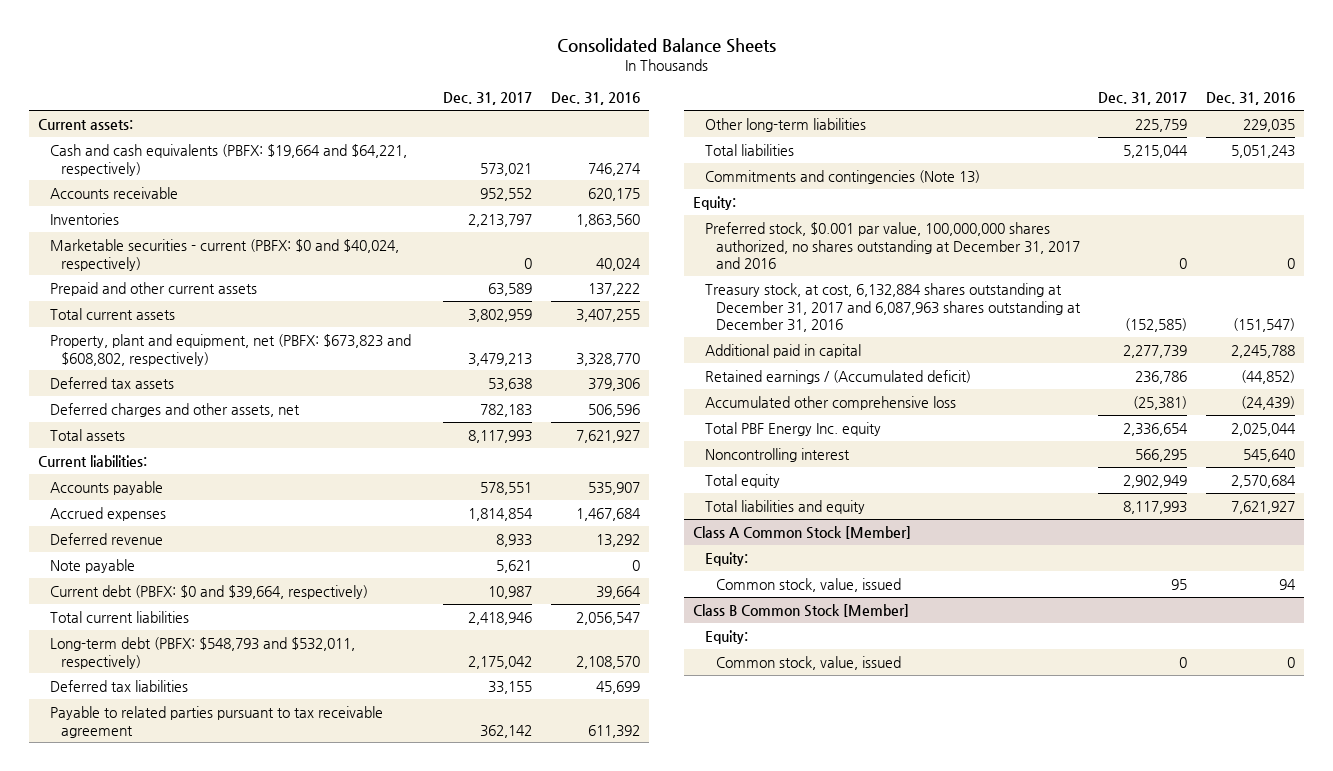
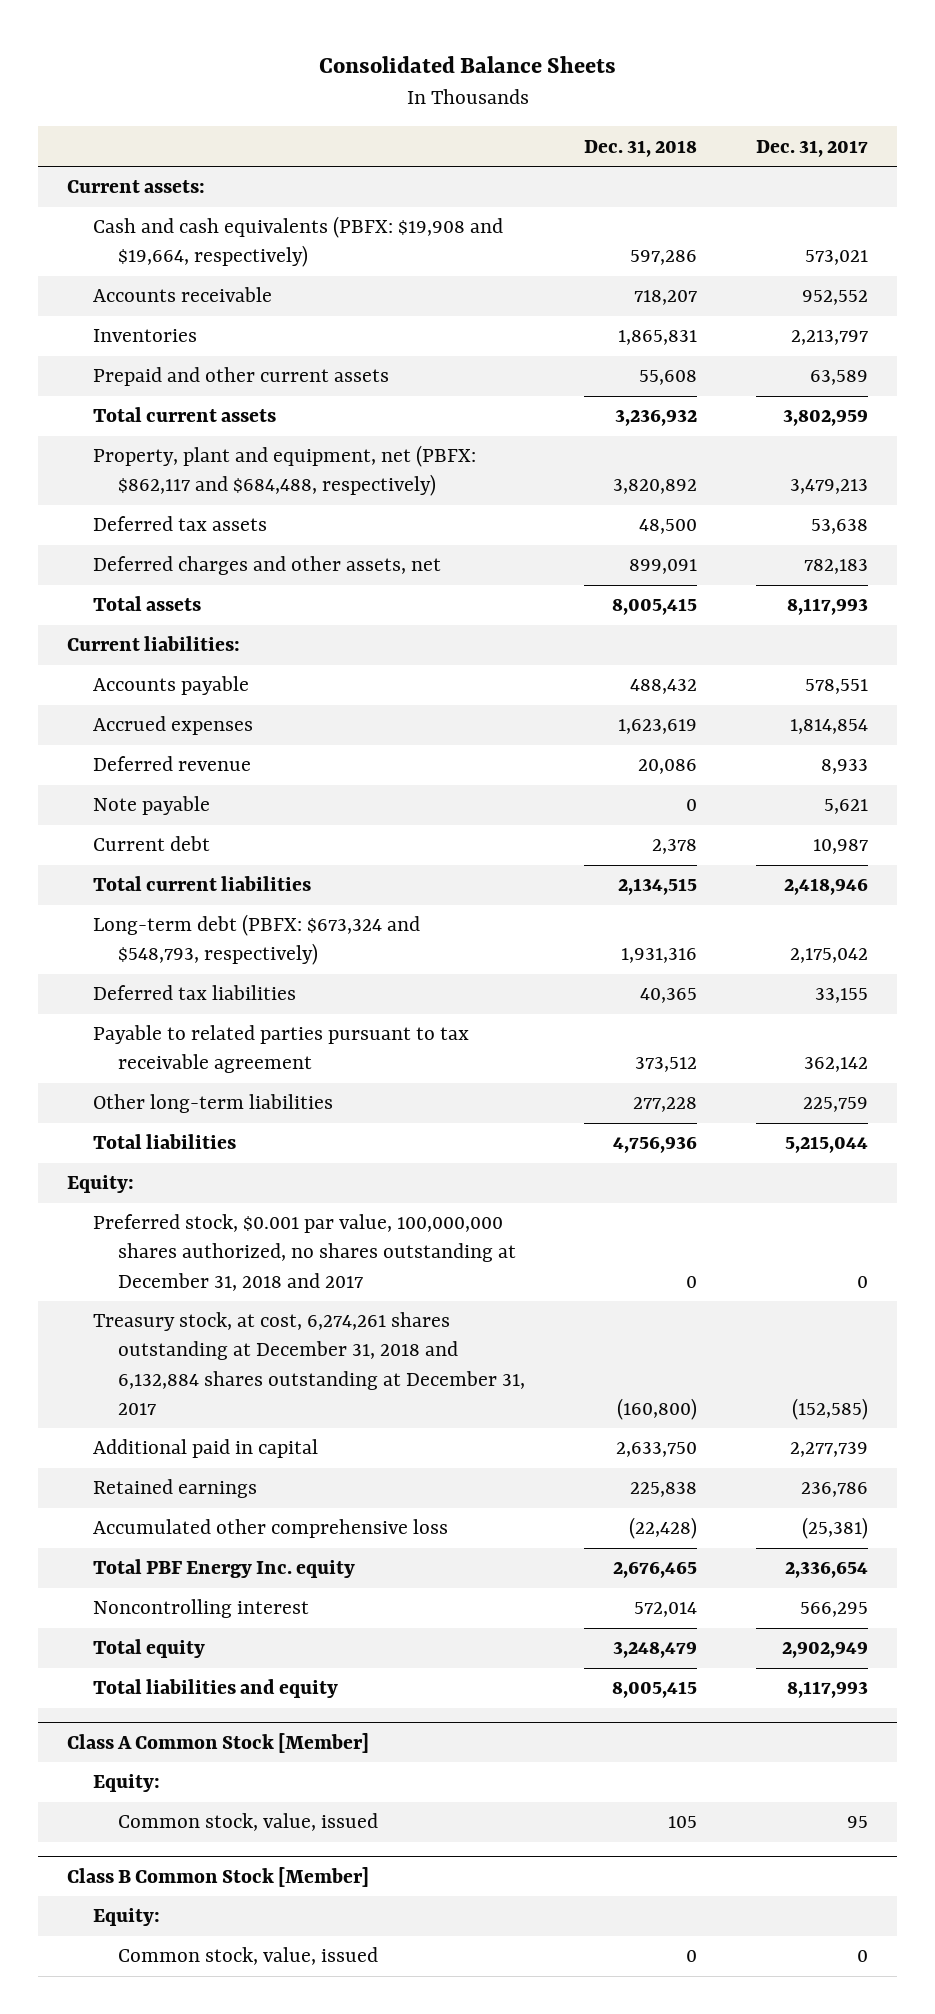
- | Dec. 31, 2017 | Dec. 31, 2016
+ | Dec. 31, 2018 | Dec. 31, 2017
- Cash and cash equivalents (PBFX: $19,664 and $64,221, respectively) | 573,021 | 746,274
+ Cash and cash equivalents (PBFX: $19,908 and $19,664, respectively) | 597,286 | 573,021
- Marketable securities - current (PBFX: $0 and $40,024, respectively) | 0 | 40,024
- Property, plant and equipment, net (PBFX: $673,823 and $608,802, respectively) | 3,479,213 | 3,328,770
+ Property, plant and equipment, net (PBFX: $862,117 and $684,488, respectively) | 3,820,892 | 3,479,213
- Current debt (PBFX: $0 and $39,664, respectively) | 10,987 | 39,664
+ Current debt | 2,378 | 10,987
- Long-term debt (PBFX: $548,793 and $532,011, respectively) | 2,175,042 | 2,108,570
+ Long-term debt (PBFX: $673,324 and $548,793, respectively) | 1,931,316 | 2,175,042
- Commitments and contingencies (Note 13)
- Preferred stock, $0.001 par value, 100,000,000 shares authorized, no shares outstanding at December 31, 2017 and 2016 | 0 | 0
- Treasury stock, at cost, 6,132,884 shares outstanding at December 31, 2017 and 6,087,963 shares outstanding at December 31, 2016 | (152,585) | (151,547)
+ Preferred stock, $0.001 par value, 100,000,000 shares authorized, no shares outstanding at December 31, 2018 and 2017 | 0 | 0
+ Treasury stock, at cost, 6,274,261 shares outstanding at December 31, 2018 and 6,132,884 shares outstanding at December 31, 2017 | (160,800) | (152,585)
- Retained earnings / (Accumulated deficit) | 236,786 | (44,852)
+ Retained earnings | 225,838 | 236,786

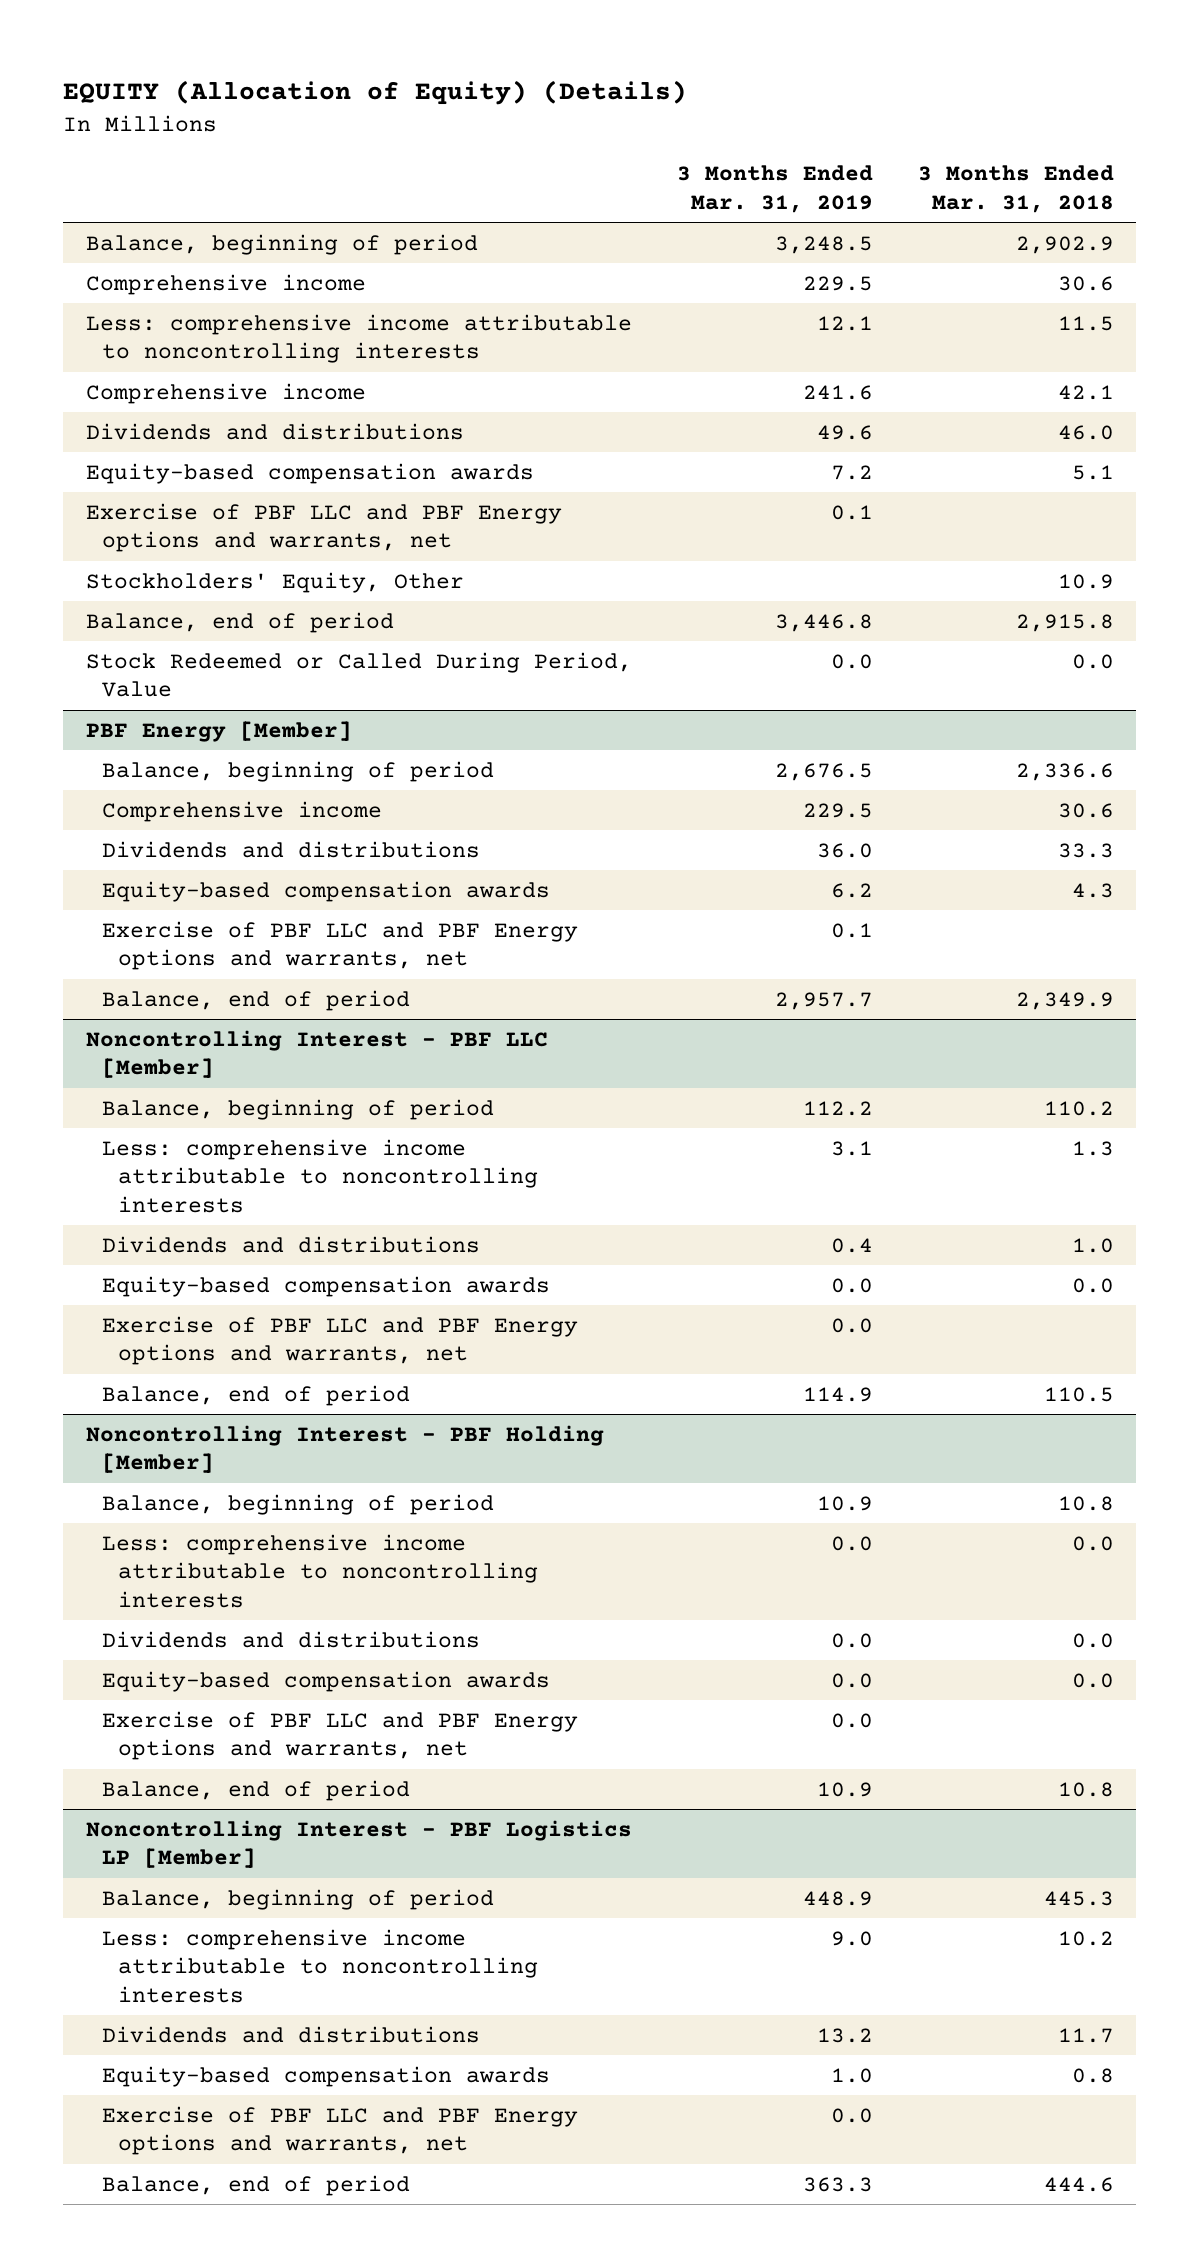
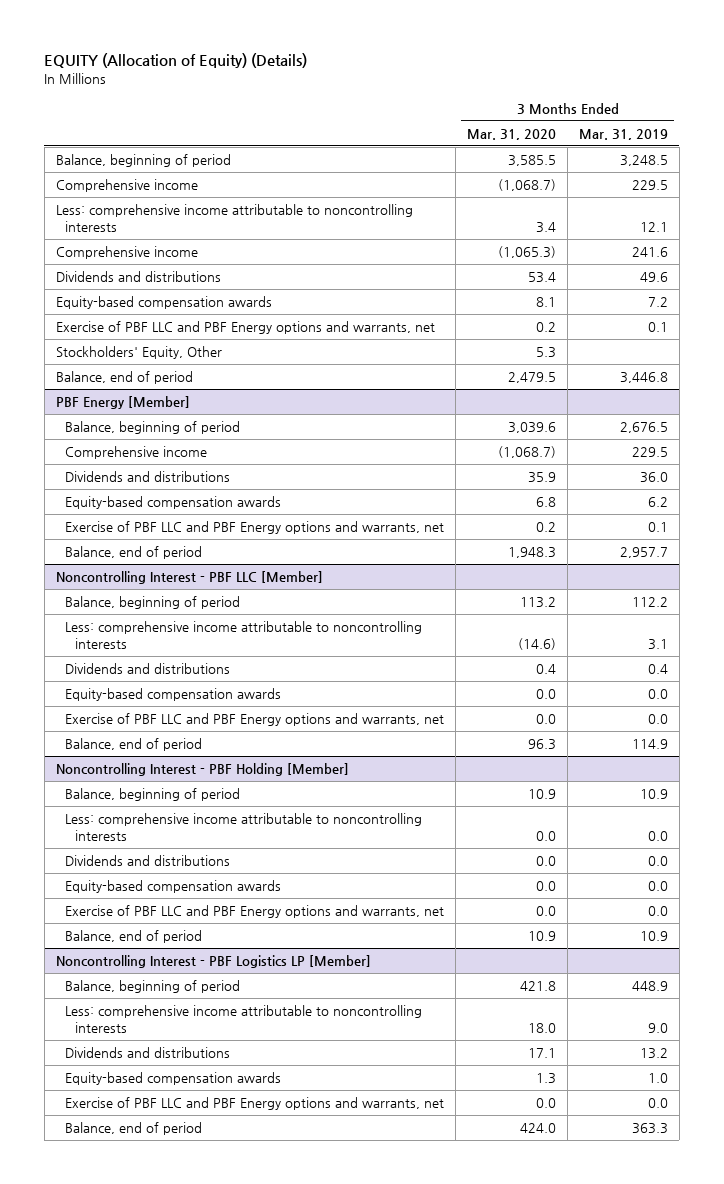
- | 3 Months Ended Mar. 31, 2019 | 3 Months Ended Mar. 31, 2018
+ | 3 Months Ended Mar. 31, 2020 | 3 Months Ended Mar. 31, 2019
- Stock Redeemed or Called During Period, Value | 0.0 | 0.0

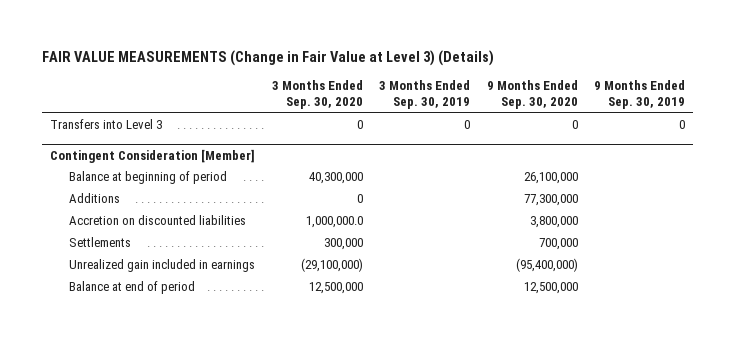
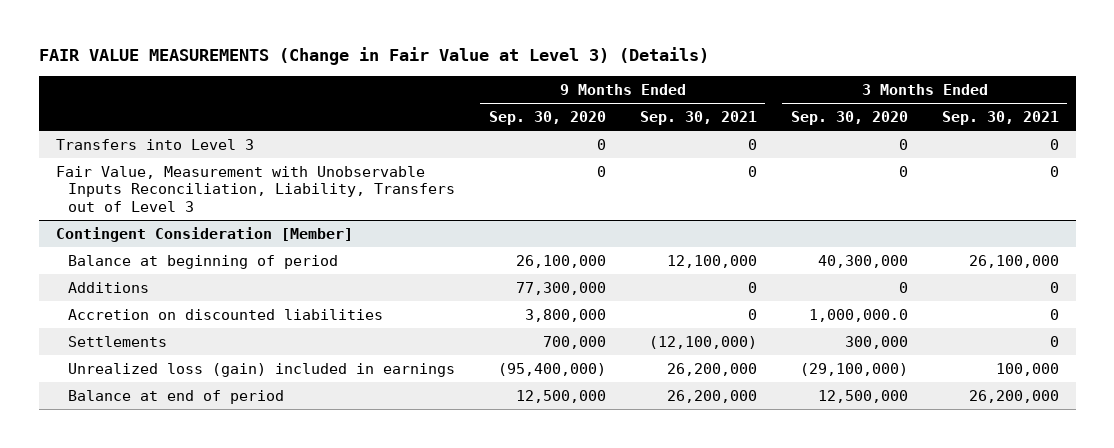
- | 3 Months Ended Sep. 30, 2020 | 3 Months Ended Sep. 30, 2019 | 9 Months Ended Sep. 30, 2020 | 9 Months Ended Sep. 30, 2019
+ | 9 Months Ended Sep. 30, 2020 | 9 Months Ended Sep. 30, 2021 | 3 Months Ended Sep. 30, 2020 | 3 Months Ended Sep. 30, 2021
+ Fair Value, Measurement with Unobservable Inputs Reconciliation, Liability, Transfers out of Level 3 | 0 | 0 | 0 | 0
@ Contingent Consideration [Member]
- Unrealized gain included in earnings | (29,100,000) | | (95,400,000) |
+ Unrealized loss (gain) included in earnings | (95,400,000) | 26,200,000 | (29,100,000) | 100,000

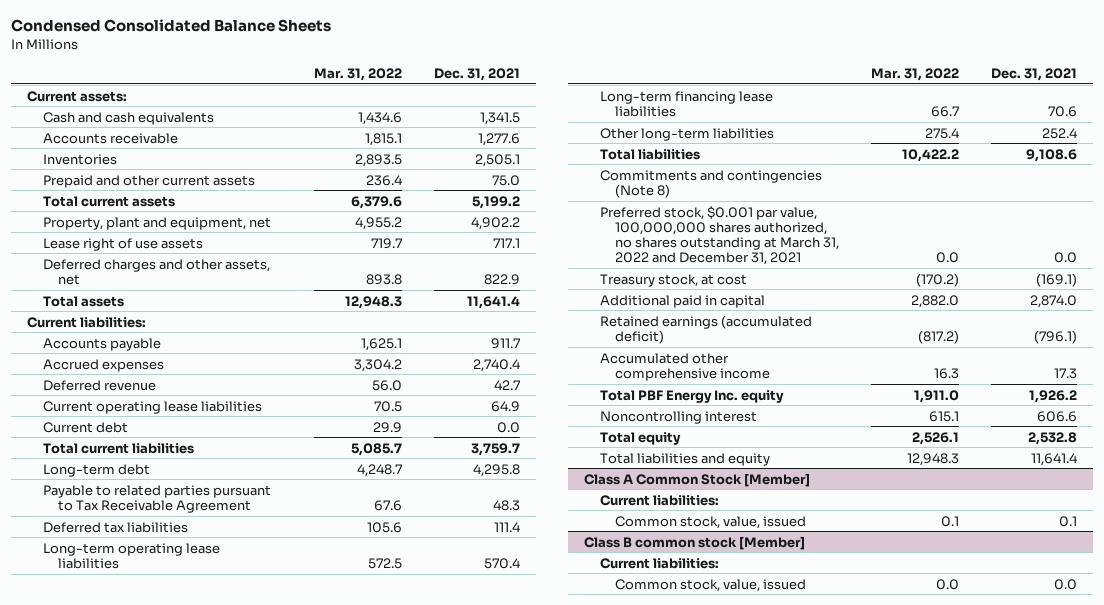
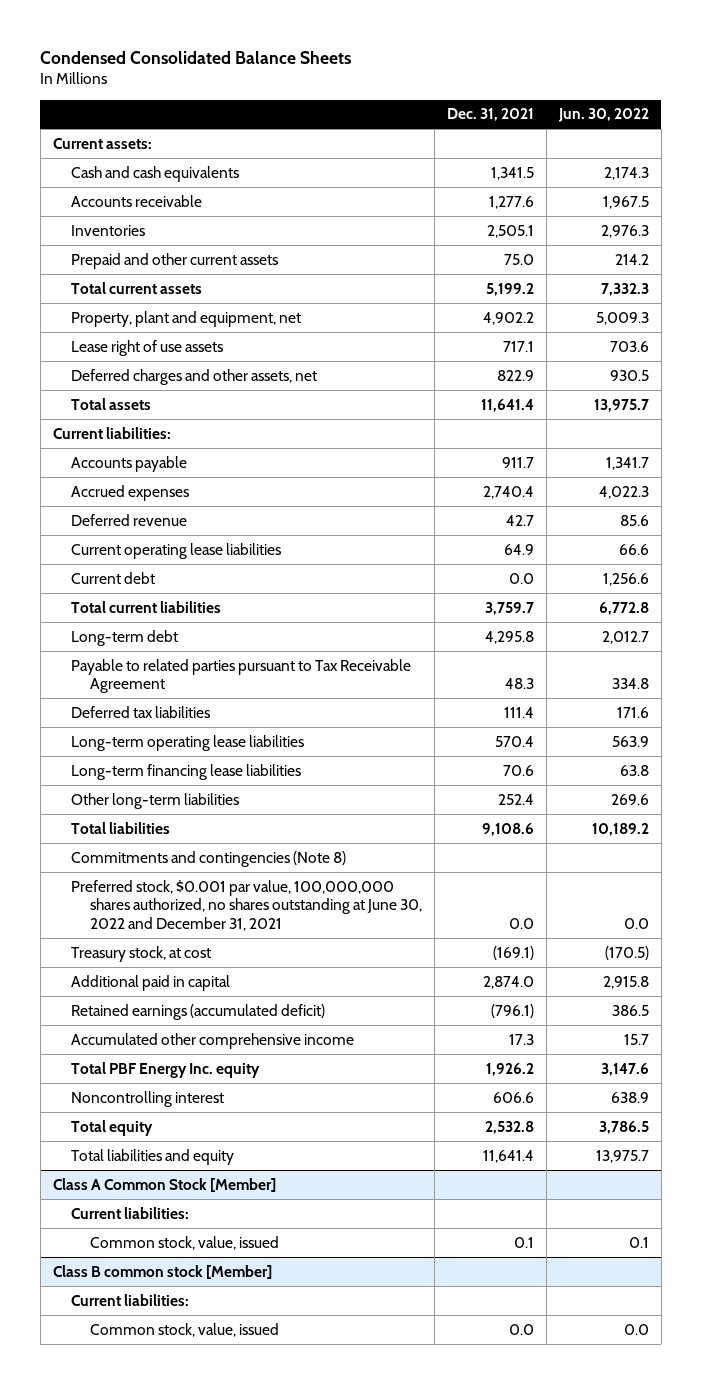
- | Mar. 31, 2022 | Dec. 31, 2021
+ | Dec. 31, 2021 | Jun. 30, 2022
- Preferred stock, $0.001 par value, 100,000,000 shares authorized, no shares outstanding at March 31, 2022 and December 31, 2021 | 0.0 | 0.0
+ Preferred stock, $0.001 par value, 100,000,000 shares authorized, no shares outstanding at June 30, 2022 and December 31, 2021 | 0.0 | 0.0

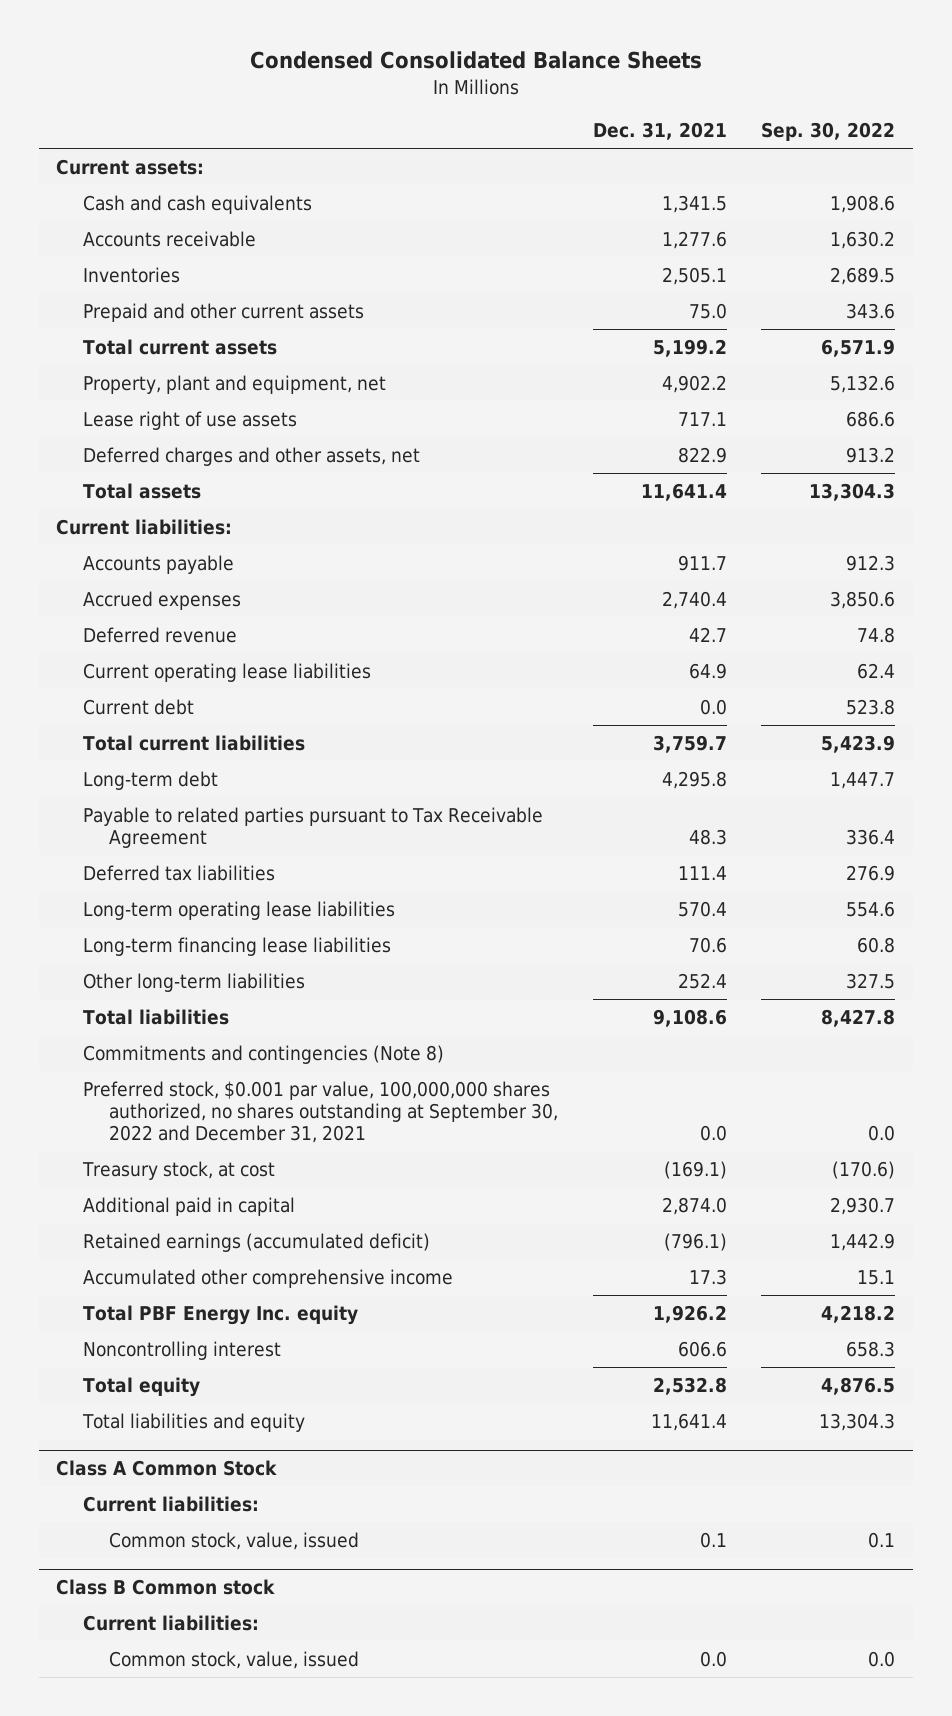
- | Dec. 31, 2021 | Jun. 30, 2022
+ | Dec. 31, 2021 | Sep. 30, 2022
- Preferred stock, $0.001 par value, 100,000,000 shares authorized, no shares outstanding at June 30, 2022 and December 31, 2021 | 0.0 | 0.0
+ Preferred stock, $0.001 par value, 100,000,000 shares authorized, no shares outstanding at September 30, 2022 and December 31, 2021 | 0.0 | 0.0
- Class A Common Stock [Member]
+ Class A Common Stock
- Class B common stock [Member]
+ Class B Common stock

